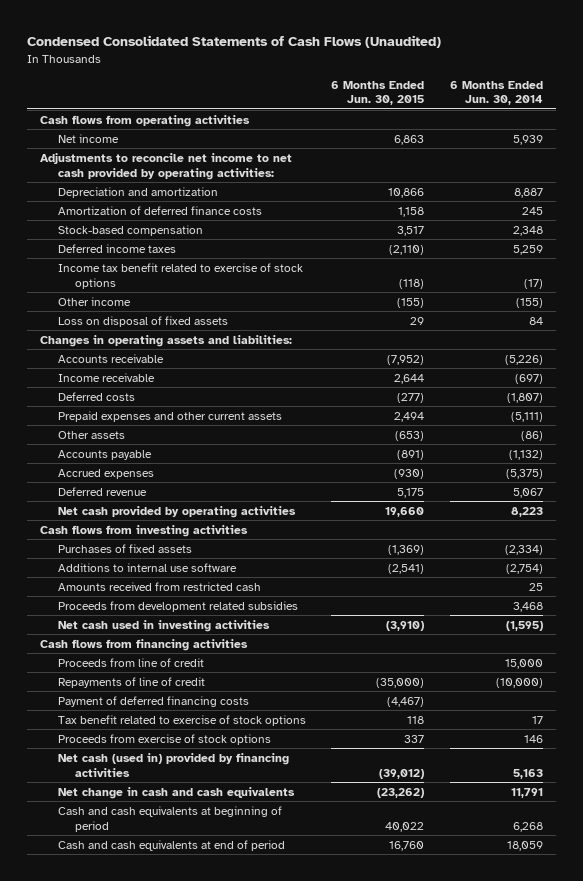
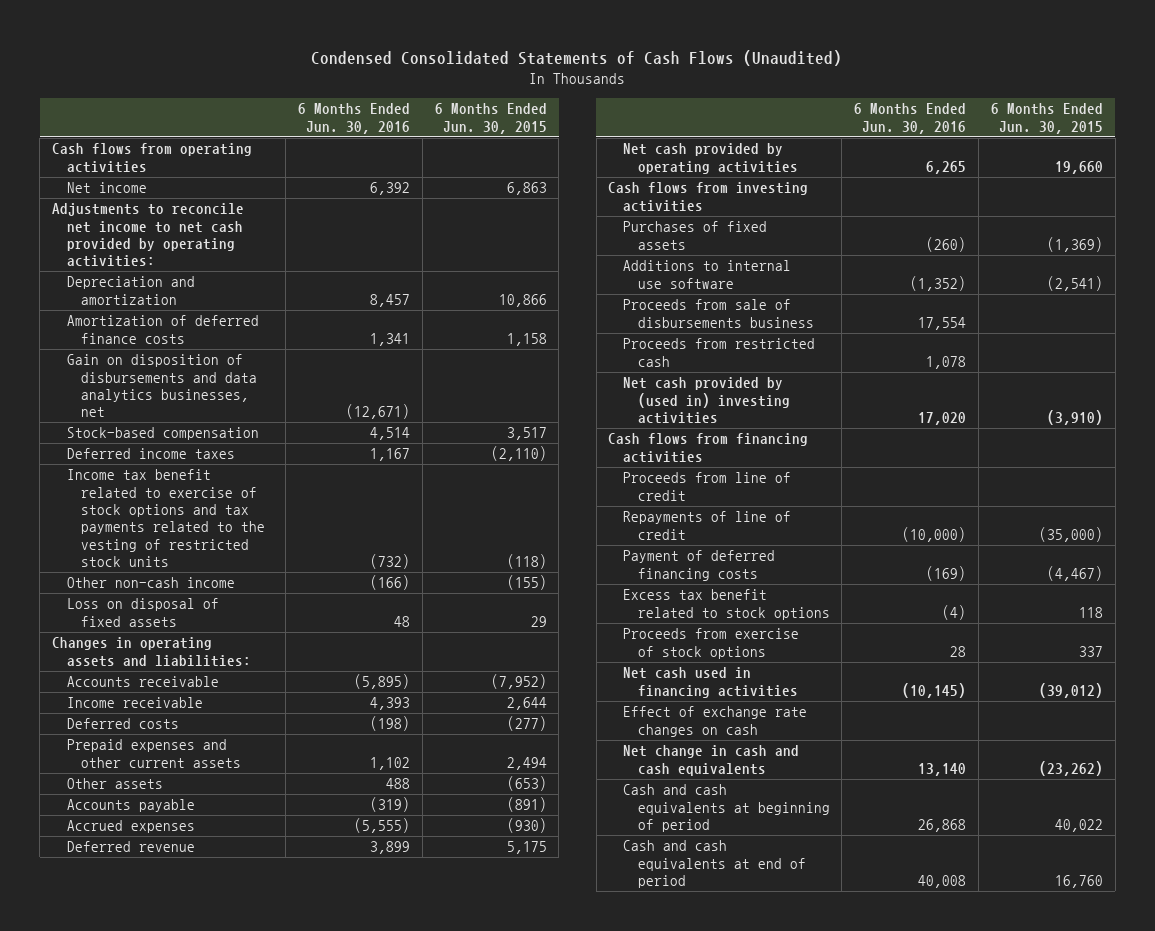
- | 6 Months Ended Jun. 30, 2015 | 6 Months Ended Jun. 30, 2014
+ | 6 Months Ended Jun. 30, 2016 | 6 Months Ended Jun. 30, 2015
+ Gain on disposition of disbursements and data analytics businesses, net | (12,671) |
- Income tax benefit related to exercise of stock options | (118) | (17)
- Other income | (155) | (155)
+ Income tax benefit related to exercise of stock options and tax payments related to the vesting of restricted stock units | (732) | (118)
+ Other non-cash income | (166) | (155)
- Amounts received from restricted cash | | 25
- Proceeds from development related subsidies | | 3,468
- Net cash used in investing activities | (3,910) | (1,595)
+ Proceeds from sale of disbursements business | 17,554 |
+ Proceeds from restricted cash | 1,078 |
+ Net cash provided by (used in) investing activities | 17,020 | (3,910)
- Tax benefit related to exercise of stock options | 118 | 17
+ Excess tax benefit related to stock options | (4) | 118
- Net cash (used in) provided by financing activities | (39,012) | 5,163
+ Net cash used in financing activities | (10,145) | (39,012)
+ Effect of exchange rate changes on cash

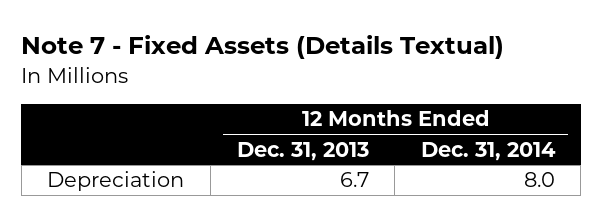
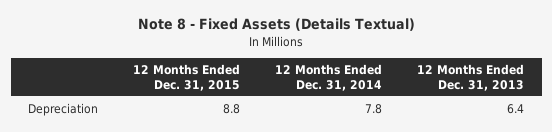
- Note 7 - Fixed Assets (Details Textual)
+ Note 8 - Fixed Assets (Details Textual)
- | 12 Months Ended Dec. 31, 2013 | 12 Months Ended Dec. 31, 2014
+ | 12 Months Ended Dec. 31, 2015 | 12 Months Ended Dec. 31, 2014 | 12 Months Ended Dec. 31, 2013
- Depreciation | 6.7 | 8.0
+ Depreciation | 8.8 | 7.8 | 6.4

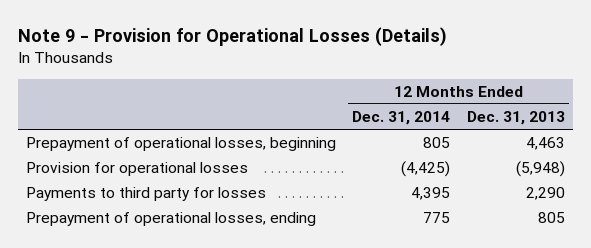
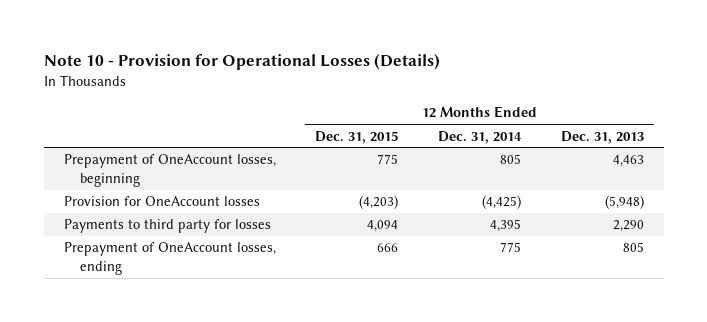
- Note 9 - Provision for Operational Losses (Details)
+ Note 10 - Provision for Operational Losses (Details)
- | 12 Months Ended Dec. 31, 2014 | 12 Months Ended Dec. 31, 2013
+ | 12 Months Ended Dec. 31, 2015 | 12 Months Ended Dec. 31, 2014 | 12 Months Ended Dec. 31, 2013
- Prepayment of operational losses, beginning | 805 | 4,463
- Provision for operational losses | (4,425) | (5,948)
+ Prepayment of OneAccount losses, beginning | 775 | 805 | 4,463
+ Provision for OneAccount losses | (4,203) | (4,425) | (5,948)
- Prepayment of operational losses, ending | 775 | 805
+ Prepayment of OneAccount losses, ending | 666 | 775 | 805

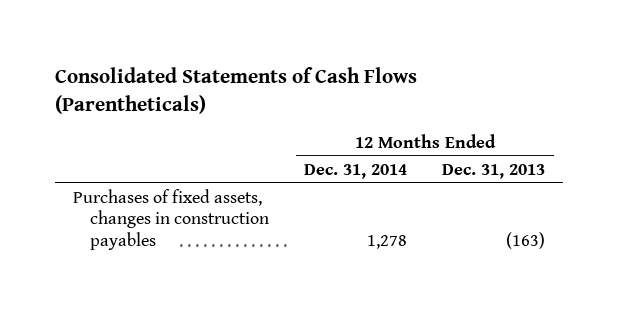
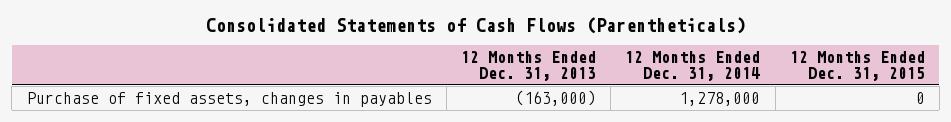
- | 12 Months Ended Dec. 31, 2014 | 12 Months Ended Dec. 31, 2013
+ | 12 Months Ended Dec. 31, 2013 | 12 Months Ended Dec. 31, 2014 | 12 Months Ended Dec. 31, 2015
- Purchases of fixed assets, changes in construction payables | 1,278 | (163)
+ Purchase of fixed assets, changes in payables | (163,000) | 1,278,000 | 0

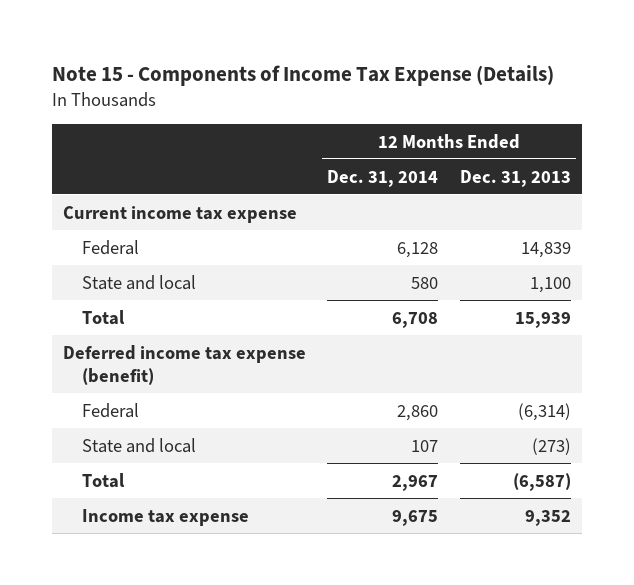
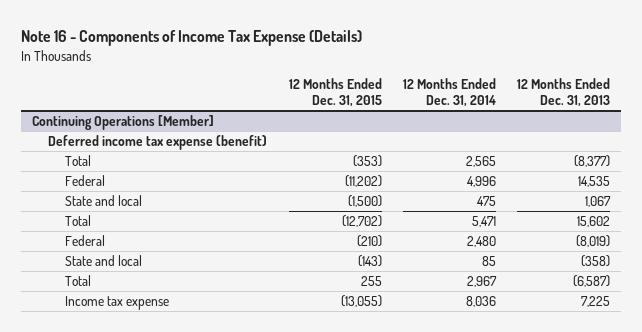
- Note 15 - Components of Income Tax Expense (Details)
+ Note 16 - Components of Income Tax Expense (Details)
- | 12 Months Ended Dec. 31, 2014 | 12 Months Ended Dec. 31, 2013
+ | 12 Months Ended Dec. 31, 2015 | 12 Months Ended Dec. 31, 2014 | 12 Months Ended Dec. 31, 2013
- Current income tax expense
- Federal | 6,128 | 14,839
- State and local | 580 | 1,100
- Total | 6,708 | 15,939
+ Continuing Operations [Member]
- Federal | 2,860 | (6,314)
- State and local | 107 | (273)
+ Total | (353) | 2,565 | (8,377)
+ Federal | (11,202) | 4,996 | 14,535
+ State and local | (1,500) | 475 | 1,067
+ Total | (12,702) | 5,471 | 15,602
+ Federal | (210) | 2,480 | (8,019)
+ State and local | (143) | 85 | (358)
- Income tax expense | 9,675 | 9,352
+ Income tax expense | (13,055) | 8,036 | 7,225

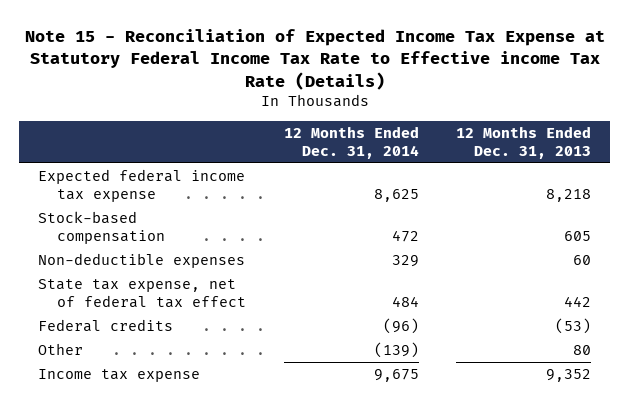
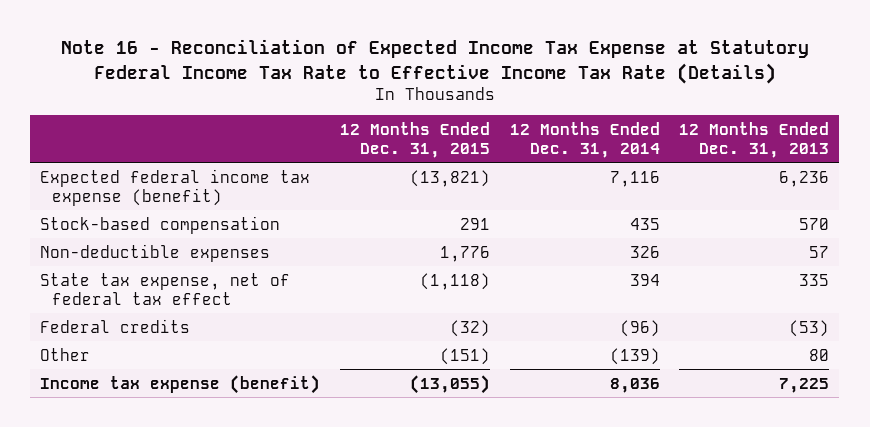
- Note 15 - Reconciliation of Expected Income Tax Expense at Statutory Federal Income Tax Rate to Effective income Tax Rate (Details)
+ Note 16 - Reconciliation of Expected Income Tax Expense at Statutory Federal Income Tax Rate to Effective Income Tax Rate (Details)
- | 12 Months Ended Dec. 31, 2014 | 12 Months Ended Dec. 31, 2013
+ | 12 Months Ended Dec. 31, 2015 | 12 Months Ended Dec. 31, 2014 | 12 Months Ended Dec. 31, 2013
- Expected federal income tax expense | 8,625 | 8,218
- Stock-based compensation | 472 | 605
- Non-deductible expenses | 329 | 60
- State tax expense, net of federal tax effect | 484 | 442
+ Expected federal income tax expense (benefit) | (13,821) | 7,116 | 6,236
+ Stock-based compensation | 291 | 435 | 570
+ Non-deductible expenses | 1,776 | 326 | 57
+ State tax expense, net of federal tax effect | (1,118) | 394 | 335
- Income tax expense | 9,675 | 9,352
+ Income tax expense (benefit) | (13,055) | 8,036 | 7,225

